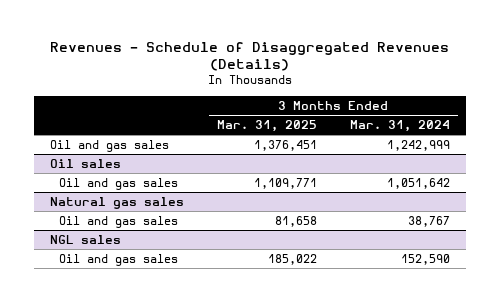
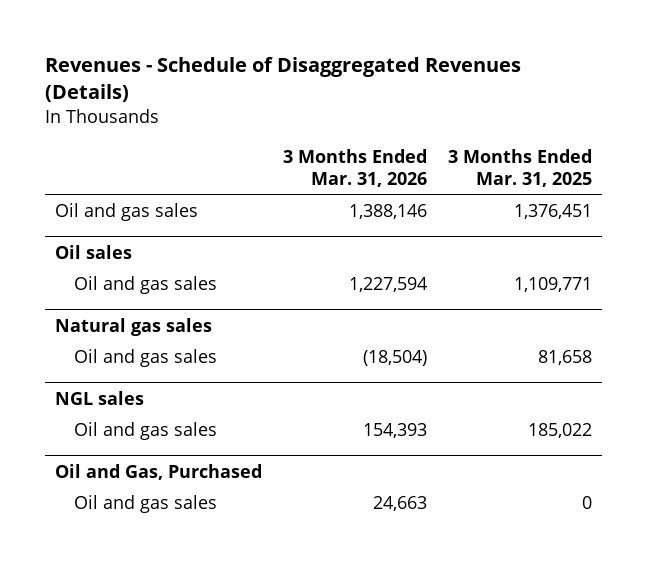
- | 3 Months Ended Mar. 31, 2025 | 3 Months Ended Mar. 31, 2024
+ | 3 Months Ended Mar. 31, 2026 | 3 Months Ended Mar. 31, 2025
+ Oil and Gas, Purchased
+ Oil and gas sales | 24,663 | 0

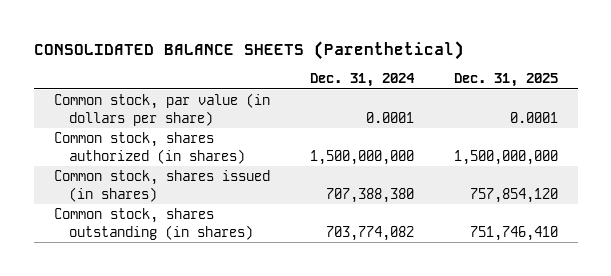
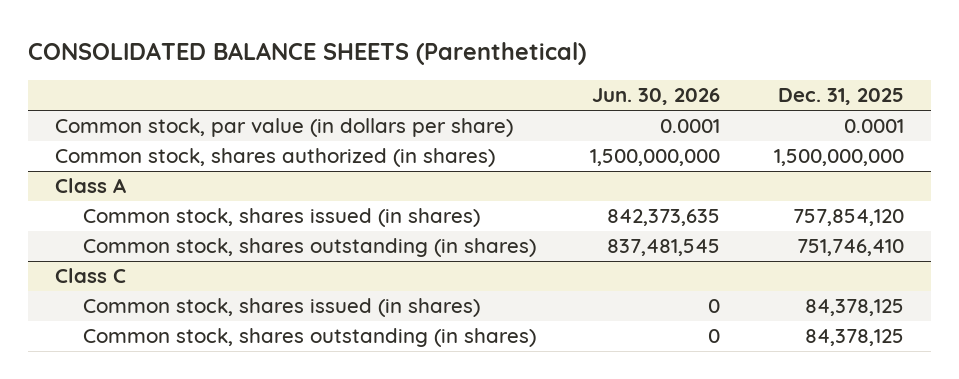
- | Dec. 31, 2024 | Dec. 31, 2025
+ | Jun. 30, 2026 | Dec. 31, 2025
+ Class A
+ Class C
+ Common stock, shares issued (in shares) | 0 | 84,378,125
+ Common stock, shares outstanding (in shares) | 0 | 84,378,125

